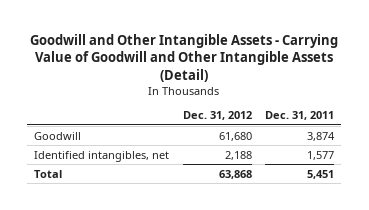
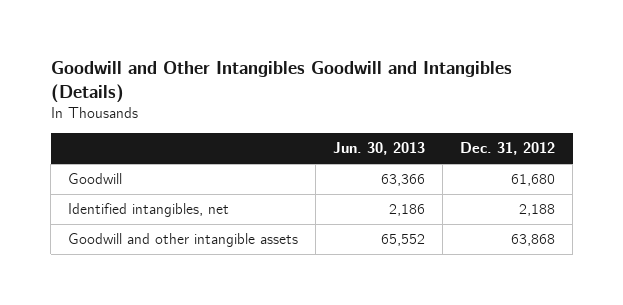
- Goodwill and Other Intangible Assets - Carrying Value of Goodwill and Other Intangible Assets (Detail)
+ Goodwill and Other Intangibles Goodwill and Intangibles (Details)
- | Dec. 31, 2012 | Dec. 31, 2011
+ | Jun. 30, 2013 | Dec. 31, 2012
- Total | 63,868 | 5,451
+ Goodwill and other intangible assets | 65,552 | 63,868

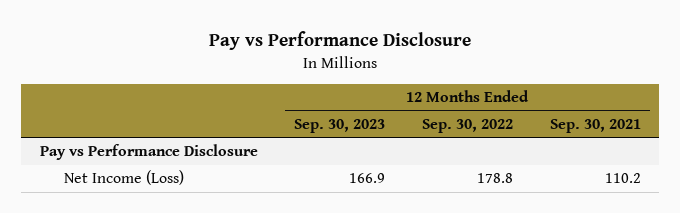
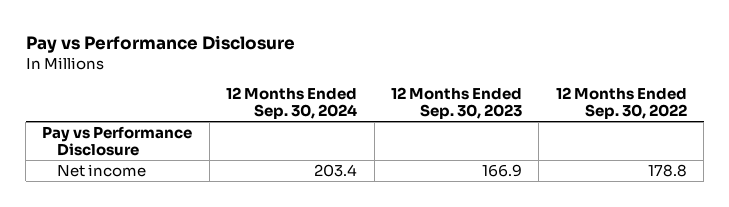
- | 12 Months Ended Sep. 30, 2023 | 12 Months Ended Sep. 30, 2022 | 12 Months Ended Sep. 30, 2021
+ | 12 Months Ended Sep. 30, 2024 | 12 Months Ended Sep. 30, 2023 | 12 Months Ended Sep. 30, 2022
- Net Income (Loss) | 166.9 | 178.8 | 110.2
+ Net income | 203.4 | 166.9 | 178.8

